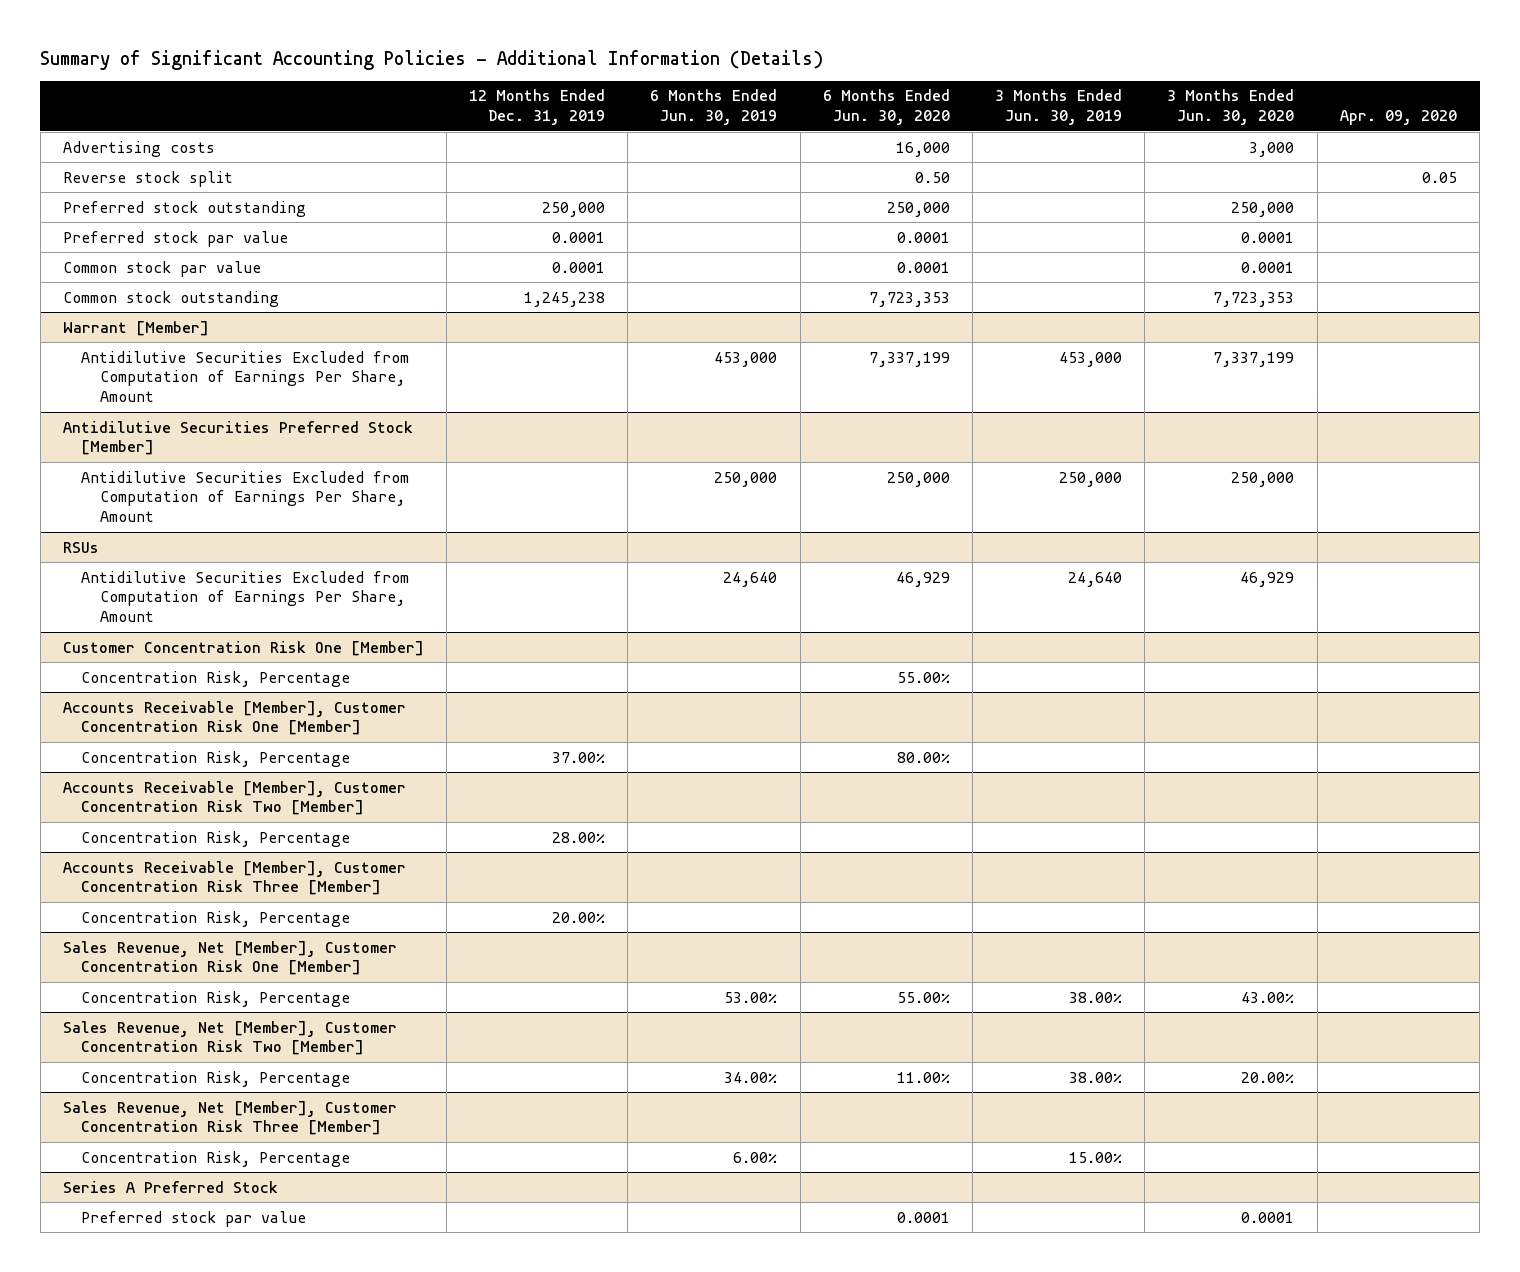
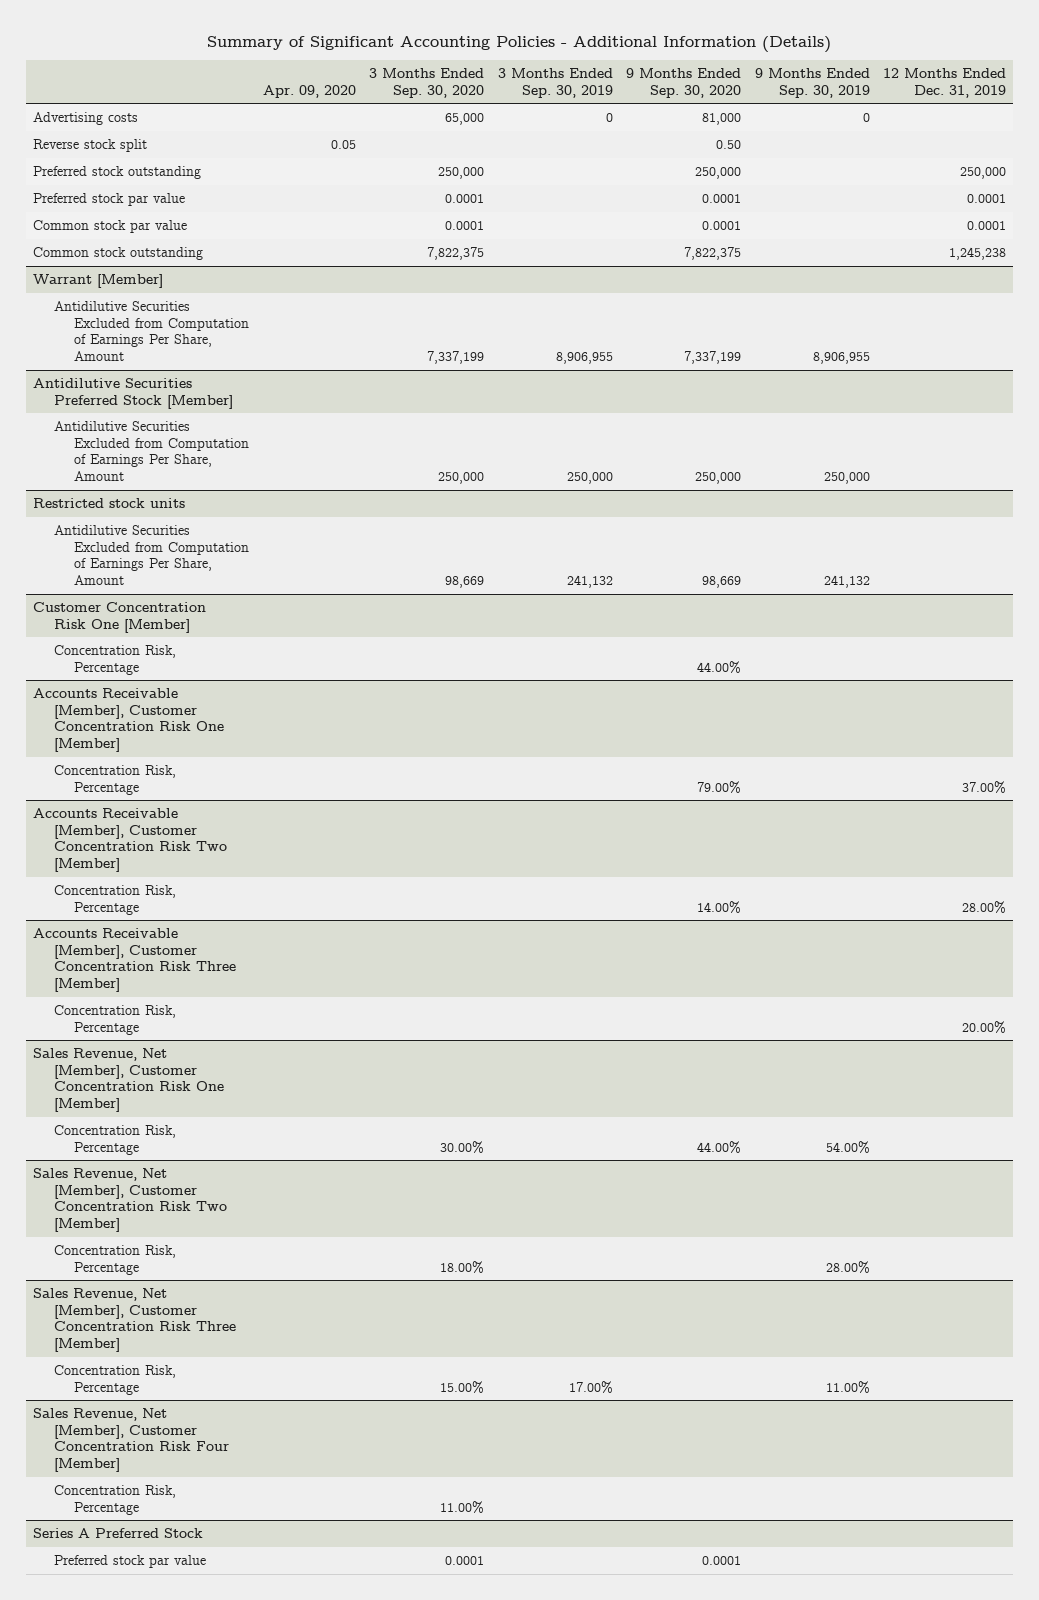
- | 12 Months Ended Dec. 31, 2019 | 6 Months Ended Jun. 30, 2019 | 6 Months Ended Jun. 30, 2020 | 3 Months Ended Jun. 30, 2019 | 3 Months Ended Jun. 30, 2020 | Apr. 09, 2020
+ | Apr. 09, 2020 | 3 Months Ended Sep. 30, 2020 | 3 Months Ended Sep. 30, 2019 | 9 Months Ended Sep. 30, 2020 | 9 Months Ended Sep. 30, 2019 | 12 Months Ended Dec. 31, 2019
- RSUs
+ Restricted stock units
+ Sales Revenue, Net [Member], Customer Concentration Risk Four [Member]
+ Concentration Risk, Percentage | | 11.00% | | | |

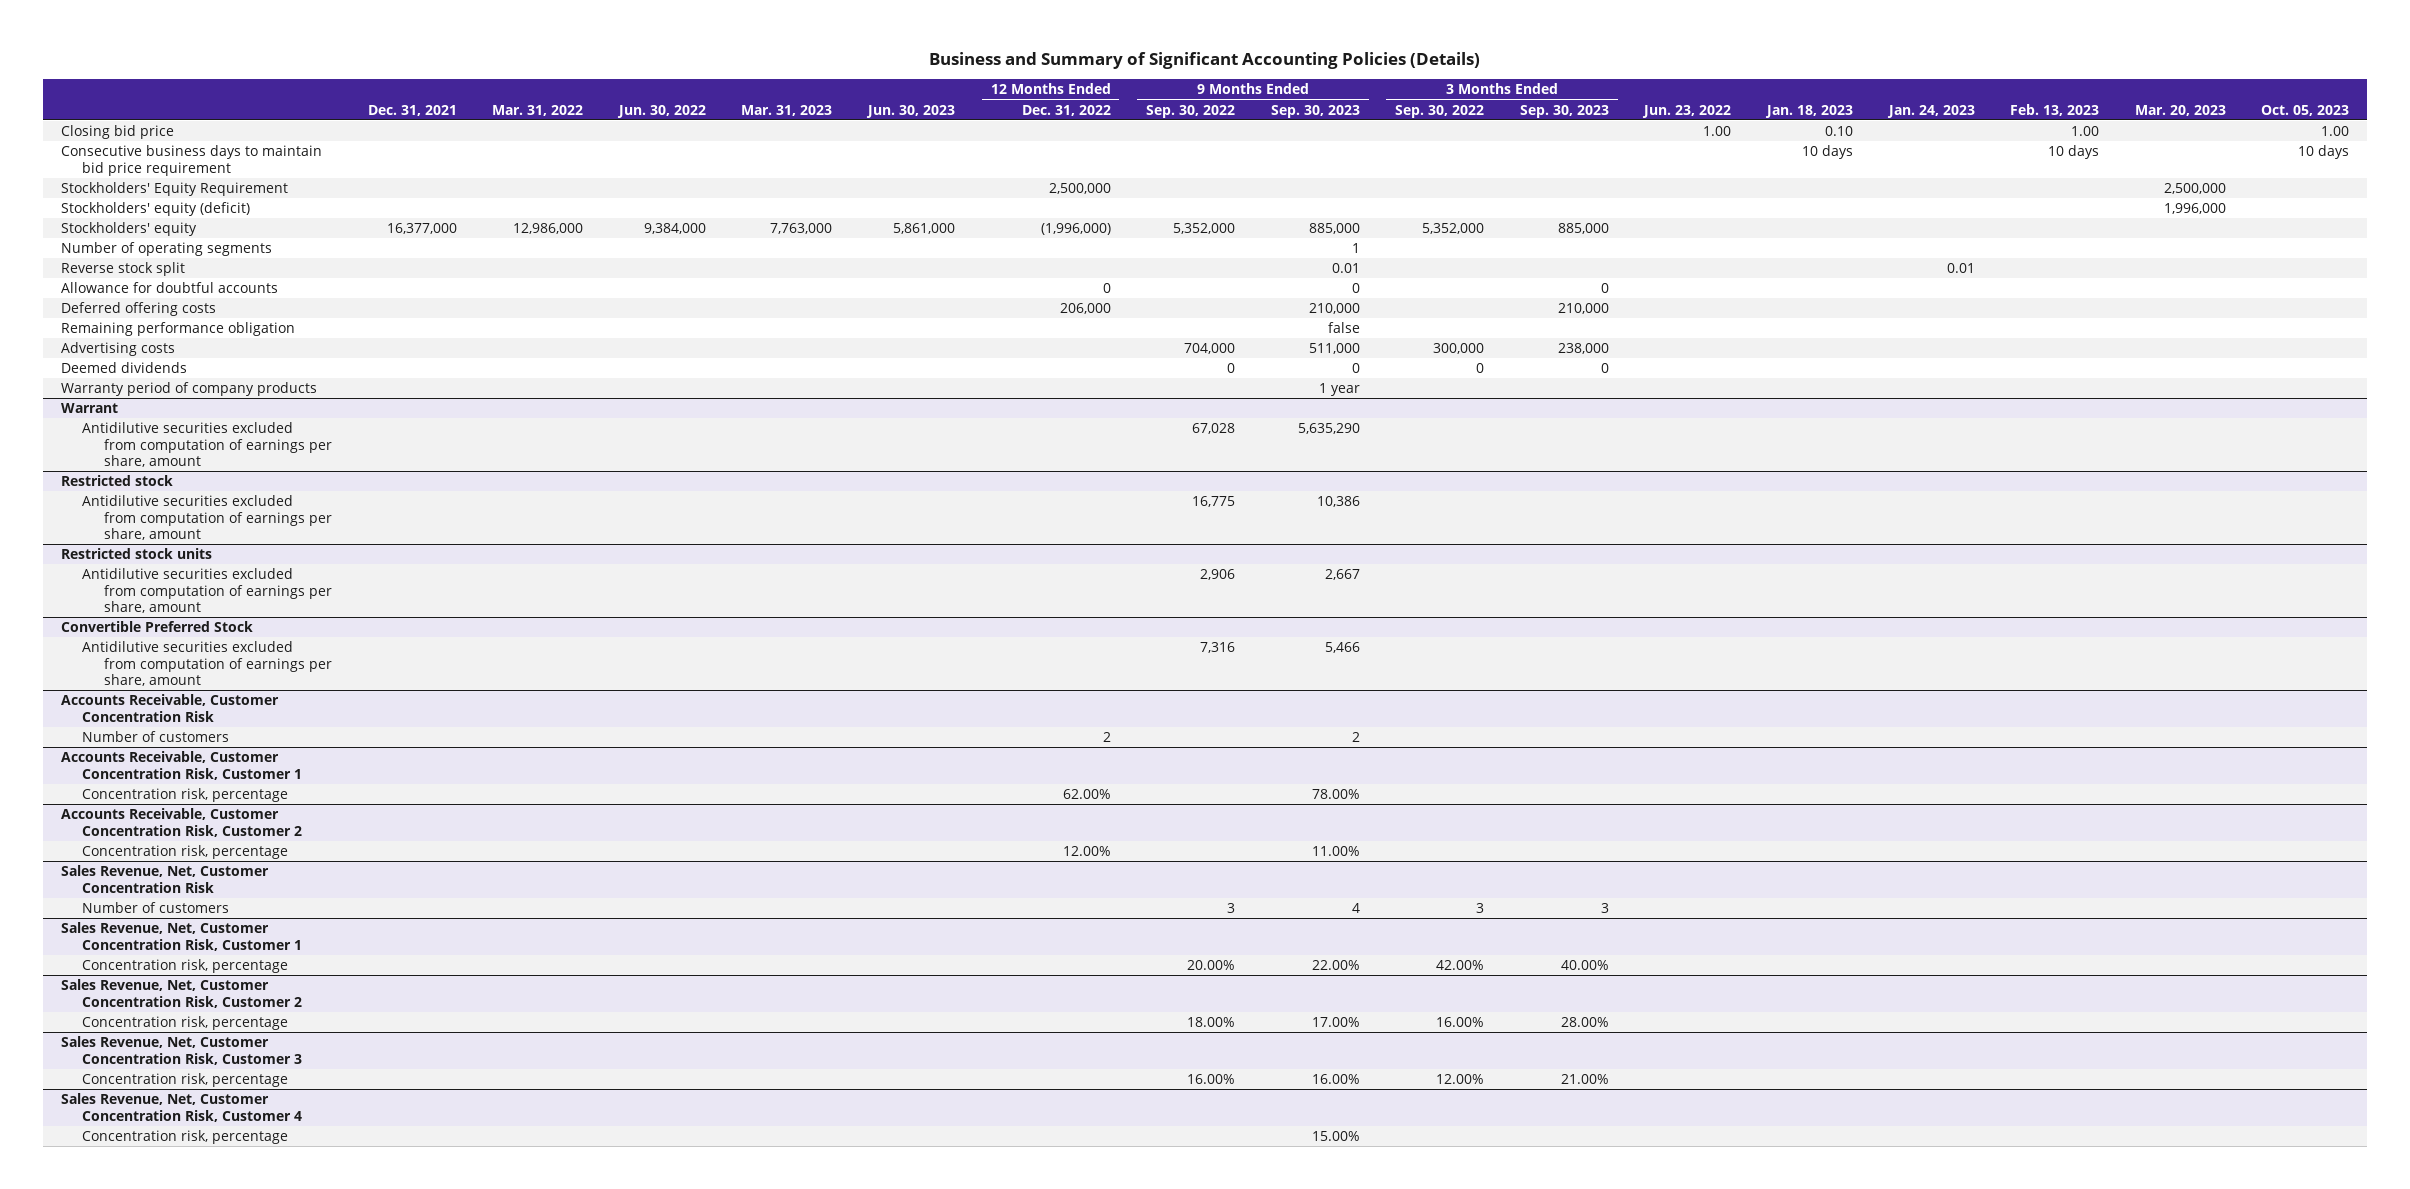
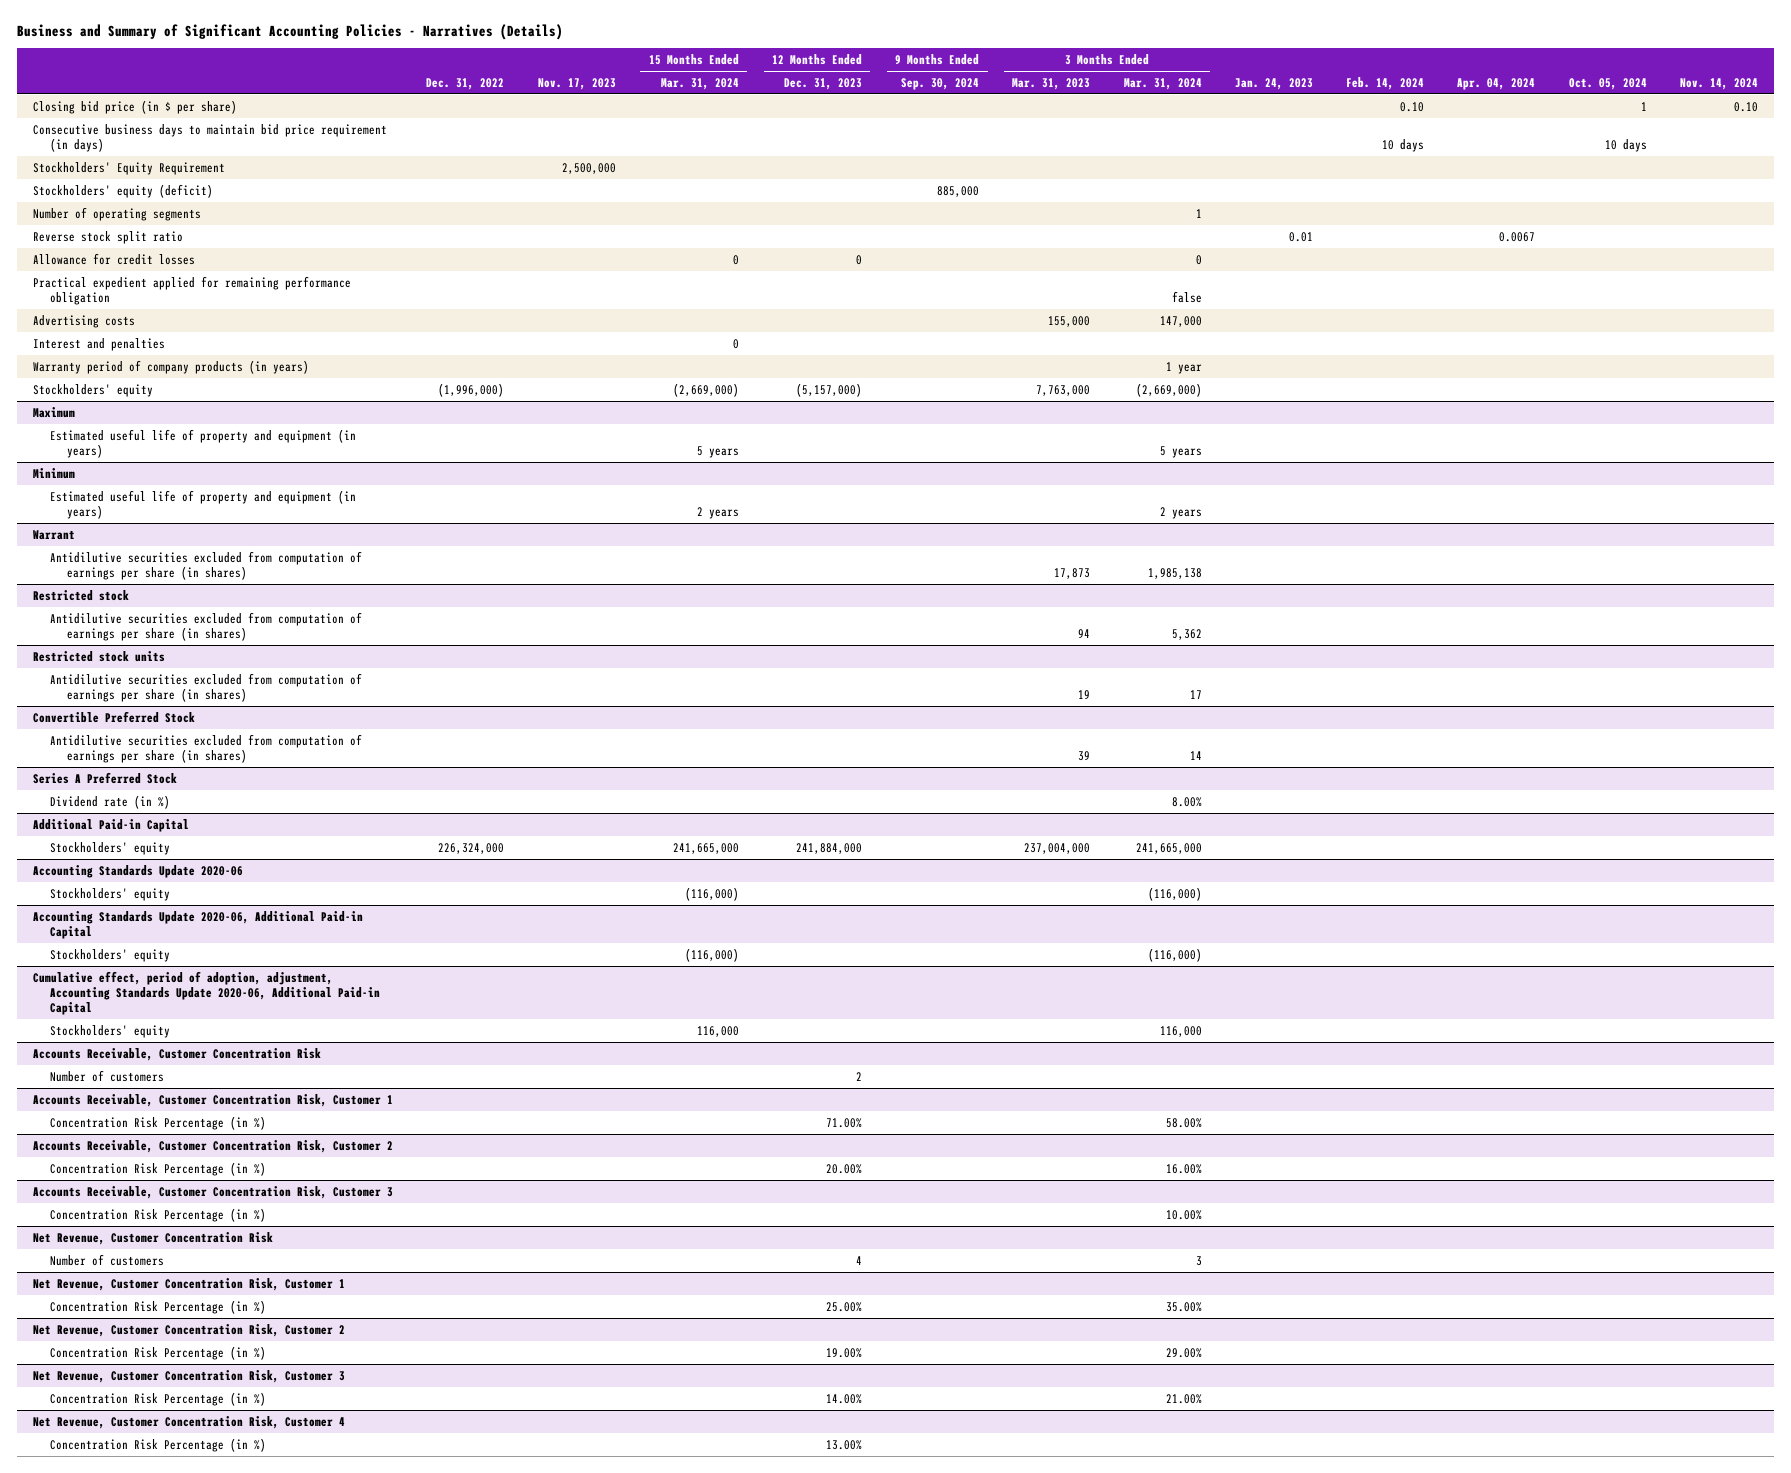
- Business and Summary of Significant Accounting Policies (Details)
+ Business and Summary of Significant Accounting Policies - Narratives (Details)
- | Dec. 31, 2021 | Mar. 31, 2022 | Jun. 30, 2022 | Mar. 31, 2023 | Jun. 30, 2023 | 12 Months Ended Dec. 31, 2022 | 9 Months Ended Sep. 30, 2022 | 9 Months Ended Sep. 30, 2023 | 3 Months Ended Sep. 30, 2022 | 3 Months Ended Sep. 30, 2023 | Jun. 23, 2022 | Jan. 18, 2023 | Jan. 24, 2023 | Feb. 13, 2023 | Mar. 20, 2023 | Oct. 05, 2023
+ | Dec. 31, 2022 | Nov. 17, 2023 | 15 Months Ended Mar. 31, 2024 | 12 Months Ended Dec. 31, 2023 | 9 Months Ended Sep. 30, 2024 | 3 Months Ended Mar. 31, 2023 | 3 Months Ended Mar. 31, 2024 | Jan. 24, 2023 | Feb. 14, 2024 | Apr. 04, 2024 | Oct. 05, 2024 | Nov. 14, 2024
- Closing bid price | | | | | | | | | | | 1.00 | 0.10 | | 1.00 | | 1.00
- Consecutive business days to maintain bid price requirement | | | | | | | | | | | | 10 days | | 10 days | | 10 days
+ Closing bid price (in $ per share) | | | | | | | | | 0.10 | | 1 | 0.10
+ Consecutive business days to maintain bid price requirement (in days) | | | | | | | | | 10 days | | 10 days |
- Reverse stock split | | | | | | | | 0.01 | | | | | 0.01 | | |
- Allowance for doubtful accounts | | | | | | 0 | | 0 | | 0 | | | | | |
- Deferred offering costs | | | | | | 206,000 | | 210,000 | | 210,000 | | | | | |
- Remaining performance obligation | | | | | | | | false | | | | | | | |
+ Reverse stock split ratio | | | | | | | | 0.01 | | 0.0067 | |
+ Allowance for credit losses | | | 0 | 0 | | | 0 | | | | |
+ Practical expedient applied for remaining performance obligation | | | | | | | false | | | | |
- Deemed dividends | | | | | | | 0 | 0 | 0 | 0 | | | | | |
- Warranty period of company products | | | | | | | | 1 year | | | | | | | |
+ Interest and penalties | | | 0 | | | | | | | | |
+ Warranty period of company products (in years) | | | | | | | 1 year | | | | |
moved down: Stockholders' equity | (1,996,000) | | (2,669,000) | (5,157,000) | | 7,763,000 | (2,669,000) | | | | |
+ Maximum
+ Estimated useful life of property and equipment (in years) | | | 5 years | | | | 5 years | | | | |
+ Minimum
+ Estimated useful life of property and equipment (in years) | | | 2 years | | | | 2 years | | | | |
@ Warrant
- Antidilutive securities excluded from computation of earnings per share, amount | | | | | | | 67,028 | 5,635,290 | | | | | | | |
+ Antidilutive securities excluded from computation of earnings per share (in shares) | | | | | | 17,873 | 1,985,138 | | | | |
@ Restricted stock
- Antidilutive securities excluded from computation of earnings per share, amount | | | | | | | 16,775 | 10,386 | | | | | | | |
+ Antidilutive securities excluded from computation of earnings per share (in shares) | | | | | | 94 | 5,362 | | | | |
@ Restricted stock units
- Antidilutive securities excluded from computation of earnings per share, amount | | | | | | | 2,906 | 2,667 | | | | | | | |
+ Antidilutive securities excluded from computation of earnings per share (in shares) | | | | | | 19 | 17 | | | | |
@ Convertible Preferred Stock
- Antidilutive securities excluded from computation of earnings per share, amount | | | | | | | 7,316 | 5,466 | | | | | | | |
+ Antidilutive securities excluded from computation of earnings per share (in shares) | | | | | | 39 | 14 | | | | |
+ Series A Preferred Stock
+ Dividend rate (in %) | | | | | | | 8.00% | | | | |
+ Additional Paid-in Capital
+ Stockholders' equity | 226,324,000 | | 241,665,000 | 241,884,000 | | 237,004,000 | 241,665,000 | | | | |
+ Accounting Standards Update 2020-06
+ Stockholders' equity | | | (116,000) | | | | (116,000) | | | | |
+ Accounting Standards Update 2020-06, Additional Paid-in Capital
+ Stockholders' equity | | | (116,000) | | | | (116,000) | | | | |
+ Cumulative effect, period of adoption, adjustment, Accounting Standards Update 2020-06, Additional Paid-in Capital
+ Stockholders' equity | | | 116,000 | | | | 116,000 | | | | |
@ Accounts Receivable, Customer Concentration Risk, Customer 1
- Concentration risk, percentage | | | | | | 62.00% | | 78.00% | | | | | | | |
+ Concentration Risk Percentage (in %) | | | | 71.00% | | | 58.00% | | | | |
@ Accounts Receivable, Customer Concentration Risk, Customer 2
- Concentration risk, percentage | | | | | | 12.00% | | 11.00% | | | | | | | |
- Sales Revenue, Net, Customer Concentration Risk
@ Accounts Receivable, Customer Concentration Risk, Customer 2
+ Concentration Risk Percentage (in %) | | | | 20.00% | | | 16.00% | | | | |
+ Accounts Receivable, Customer Concentration Risk, Customer 3
+ Concentration Risk Percentage (in %) | | | | | | | 10.00% | | | | |
+ Net Revenue, Customer Concentration Risk
- Sales Revenue, Net, Customer Concentration Risk, Customer 1
- Concentration risk, percentage | | | | | | | 20.00% | 22.00% | 42.00% | 40.00% | | | | | |
- Sales Revenue, Net, Customer Concentration Risk, Customer 2
- Concentration risk, percentage | | | | | | | 18.00% | 17.00% | 16.00% | 28.00% | | | | | |
- Sales Revenue, Net, Customer Concentration Risk, Customer 3
- Concentration risk, percentage | | | | | | | 16.00% | 16.00% | 12.00% | 21.00% | | | | | |
- Sales Revenue, Net, Customer Concentration Risk, Customer 4
- Concentration risk, percentage | | | | | | | | 15.00% | | | | | | | |
+ Net Revenue, Customer Concentration Risk, Customer 1
+ Concentration Risk Percentage (in %) | | | | 25.00% | | | 35.00% | | | | |
+ Net Revenue, Customer Concentration Risk, Customer 2
+ Concentration Risk Percentage (in %) | | | | 19.00% | | | 29.00% | | | | |
+ Net Revenue, Customer Concentration Risk, Customer 3
+ Concentration Risk Percentage (in %) | | | | 14.00% | | | 21.00% | | | | |
+ Net Revenue, Customer Concentration Risk, Customer 4
+ Concentration Risk Percentage (in %) | | | | 13.00% | | | | | | | |

